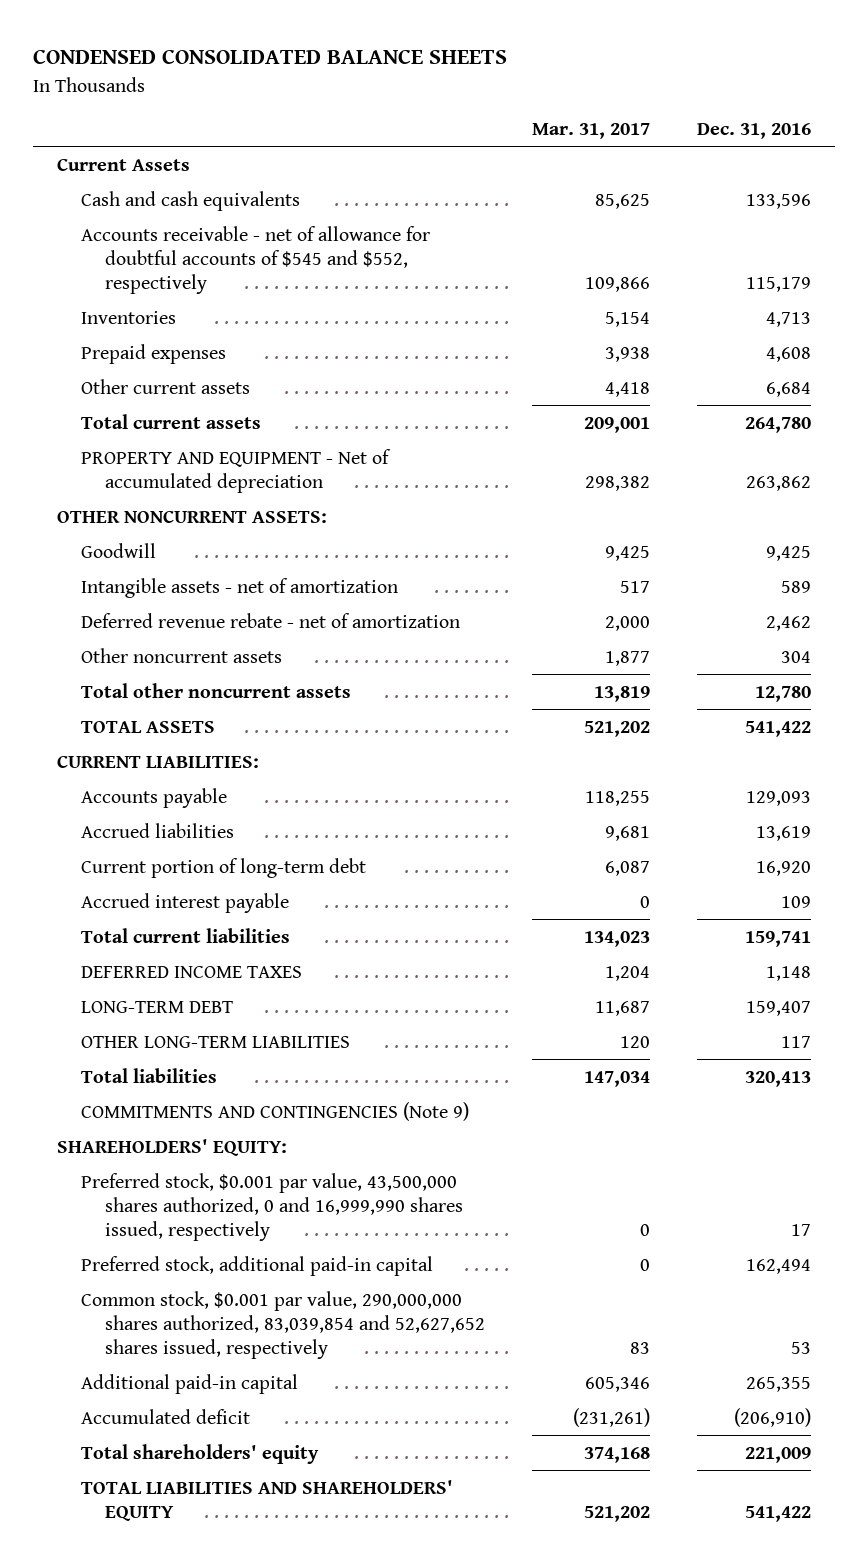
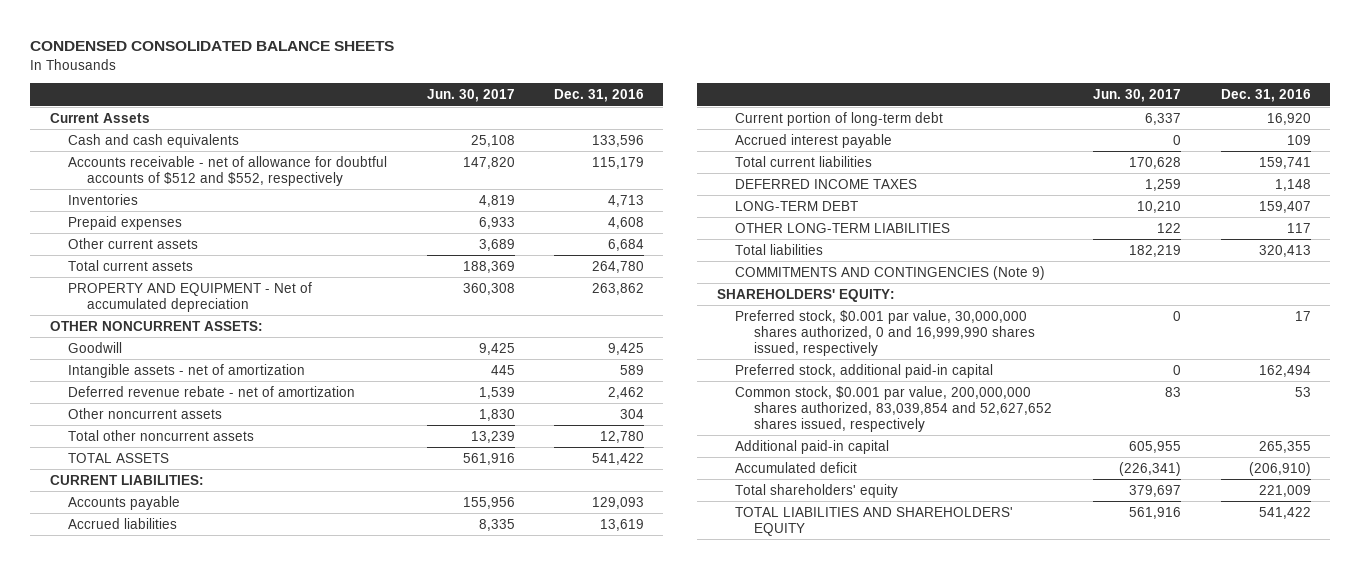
- | Mar. 31, 2017 | Dec. 31, 2016
+ | Jun. 30, 2017 | Dec. 31, 2016
- Accounts receivable - net of allowance for doubtful accounts of $545 and $552, respectively | 109,866 | 115,179
+ Accounts receivable - net of allowance for doubtful accounts of $512 and $552, respectively | 147,820 | 115,179
- Preferred stock, $0.001 par value, 43,500,000 shares authorized, 0 and 16,999,990 shares issued, respectively | 0 | 17
+ Preferred stock, $0.001 par value, 30,000,000 shares authorized, 0 and 16,999,990 shares issued, respectively | 0 | 17
- Common stock, $0.001 par value, 290,000,000 shares authorized, 83,039,854 and 52,627,652 shares issued, respectively | 83 | 53
+ Common stock, $0.001 par value, 200,000,000 shares authorized, 83,039,854 and 52,627,652 shares issued, respectively | 83 | 53

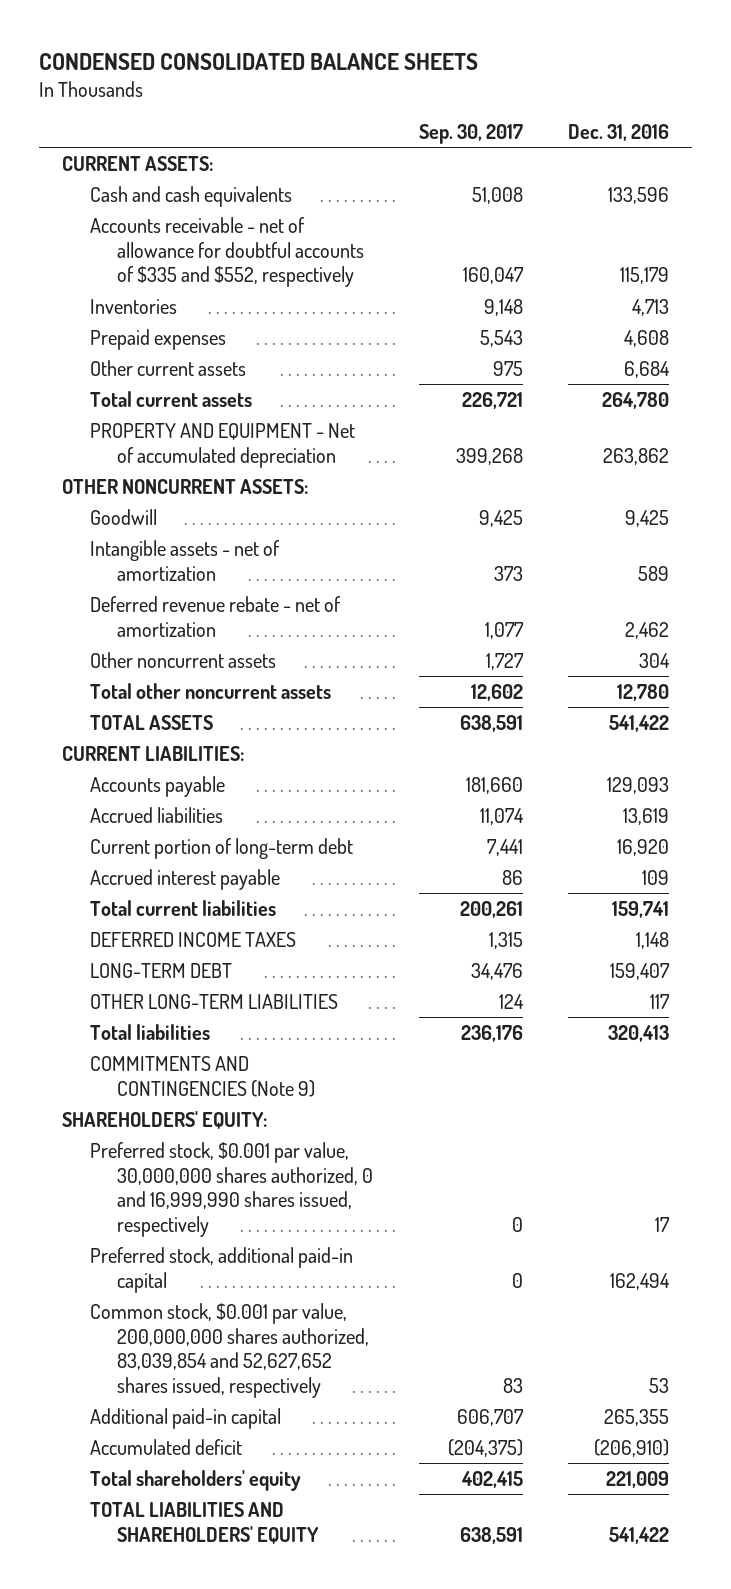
- | Jun. 30, 2017 | Dec. 31, 2016
+ | Sep. 30, 2017 | Dec. 31, 2016
- Current Assets
+ CURRENT ASSETS:
- Accounts receivable - net of allowance for doubtful accounts of $512 and $552, respectively | 147,820 | 115,179
+ Accounts receivable - net of allowance for doubtful accounts of $335 and $552, respectively | 160,047 | 115,179

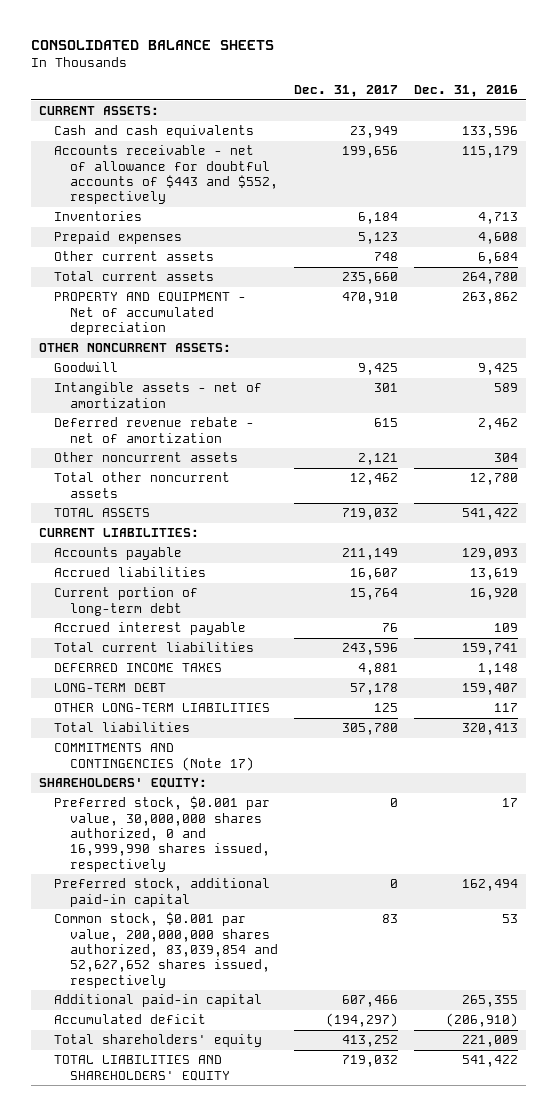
- CONDENSED CONSOLIDATED BALANCE SHEETS
+ CONSOLIDATED BALANCE SHEETS
- | Sep. 30, 2017 | Dec. 31, 2016
+ | Dec. 31, 2017 | Dec. 31, 2016
- Accounts receivable - net of allowance for doubtful accounts of $335 and $552, respectively | 160,047 | 115,179
+ Accounts receivable - net of allowance for doubtful accounts of $443 and $552, respectively | 199,656 | 115,179
- COMMITMENTS AND CONTINGENCIES (Note 9)
+ COMMITMENTS AND CONTINGENCIES (Note 17)

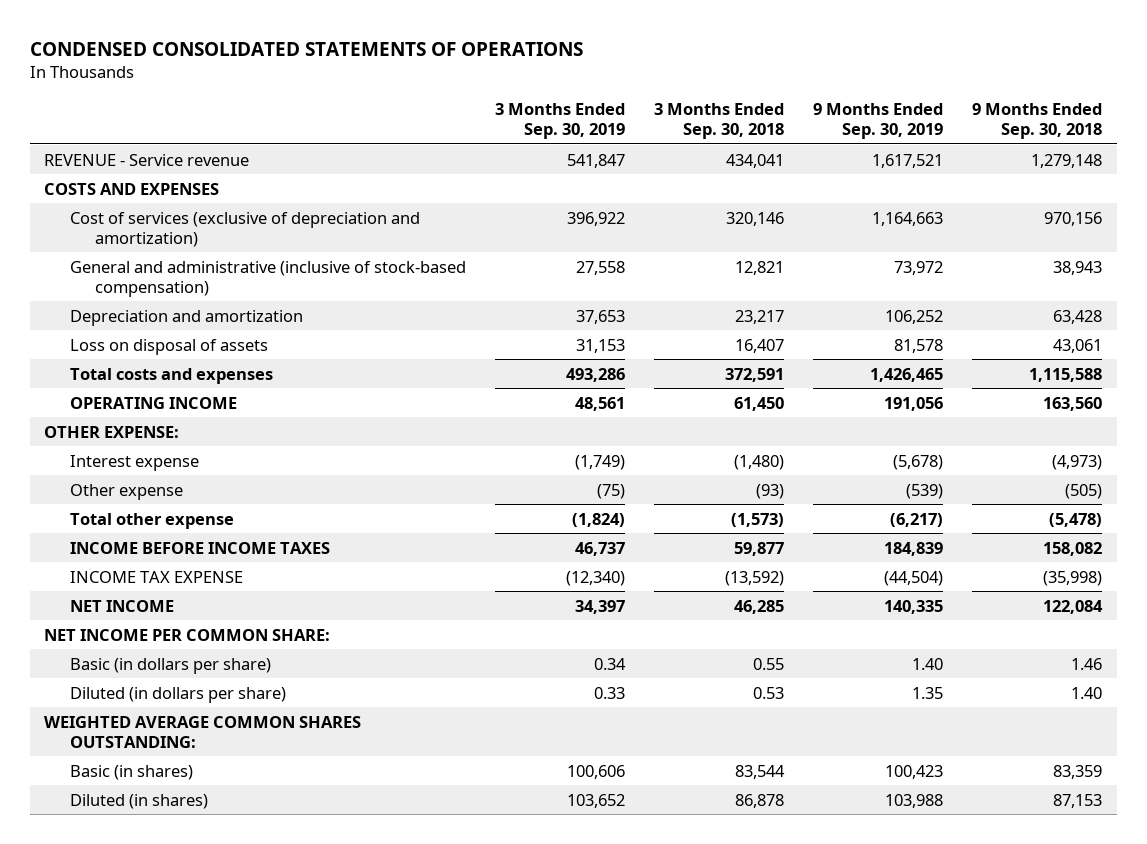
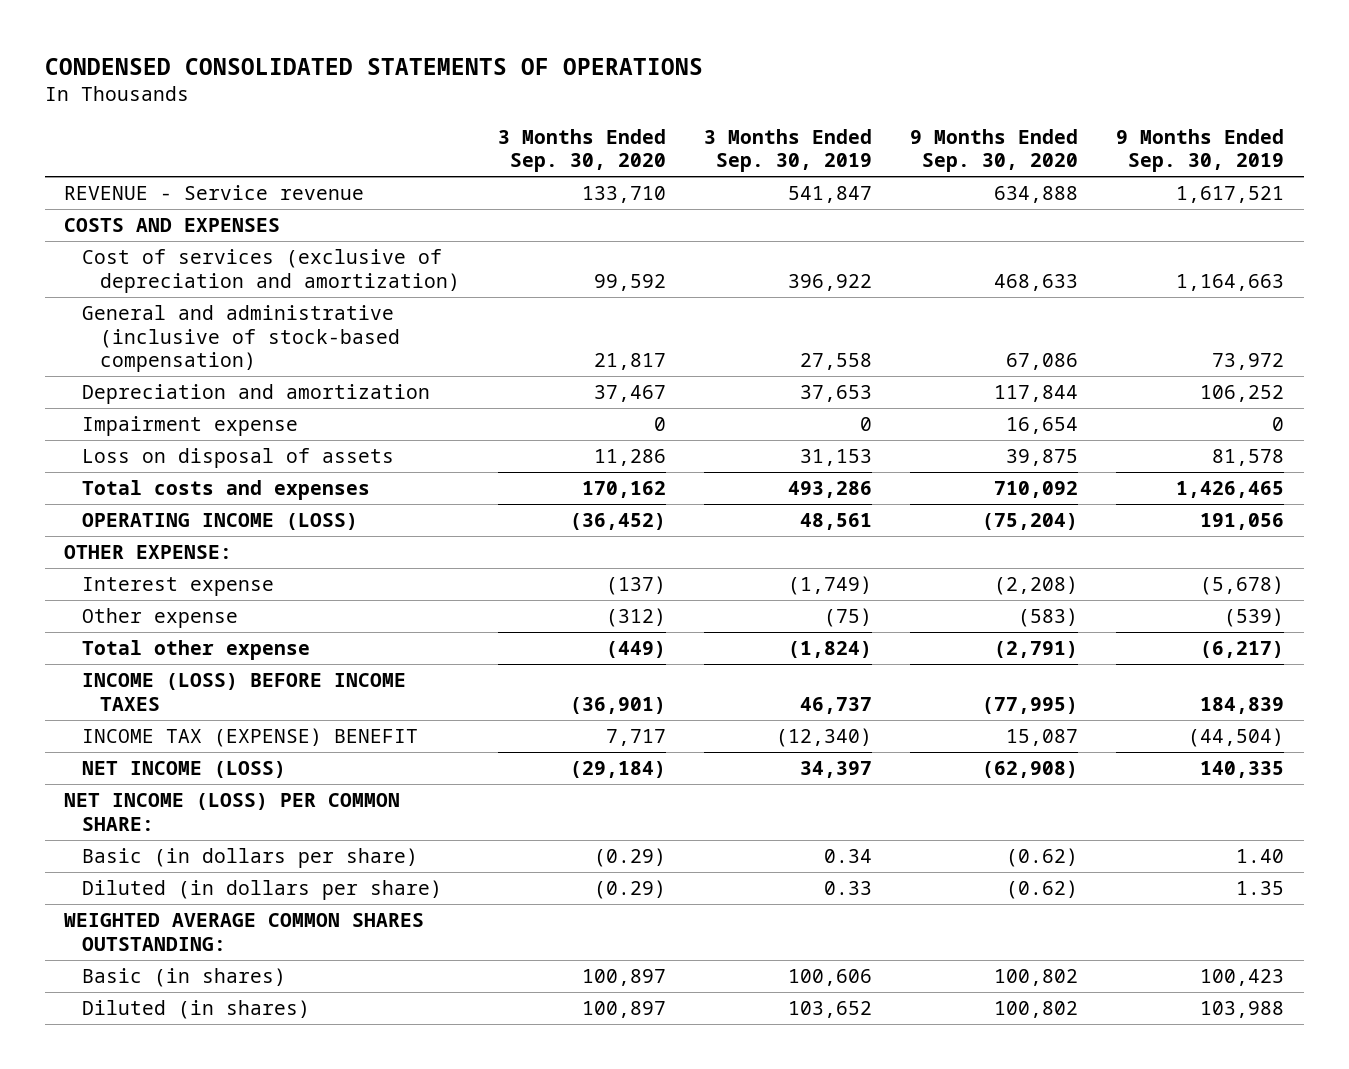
- | 3 Months Ended Sep. 30, 2019 | 3 Months Ended Sep. 30, 2018 | 9 Months Ended Sep. 30, 2019 | 9 Months Ended Sep. 30, 2018
+ | 3 Months Ended Sep. 30, 2020 | 3 Months Ended Sep. 30, 2019 | 9 Months Ended Sep. 30, 2020 | 9 Months Ended Sep. 30, 2019
+ Impairment expense | 0 | 0 | 16,654 | 0
- OPERATING INCOME | 48,561 | 61,450 | 191,056 | 163,560
+ OPERATING INCOME (LOSS) | (36,452) | 48,561 | (75,204) | 191,056
- INCOME BEFORE INCOME TAXES | 46,737 | 59,877 | 184,839 | 158,082
- INCOME TAX EXPENSE | (12,340) | (13,592) | (44,504) | (35,998)
- NET INCOME | 34,397 | 46,285 | 140,335 | 122,084
- NET INCOME PER COMMON SHARE:
+ INCOME (LOSS) BEFORE INCOME TAXES | (36,901) | 46,737 | (77,995) | 184,839
+ INCOME TAX (EXPENSE) BENEFIT | 7,717 | (12,340) | 15,087 | (44,504)
+ NET INCOME (LOSS) | (29,184) | 34,397 | (62,908) | 140,335
+ NET INCOME (LOSS) PER COMMON SHARE:

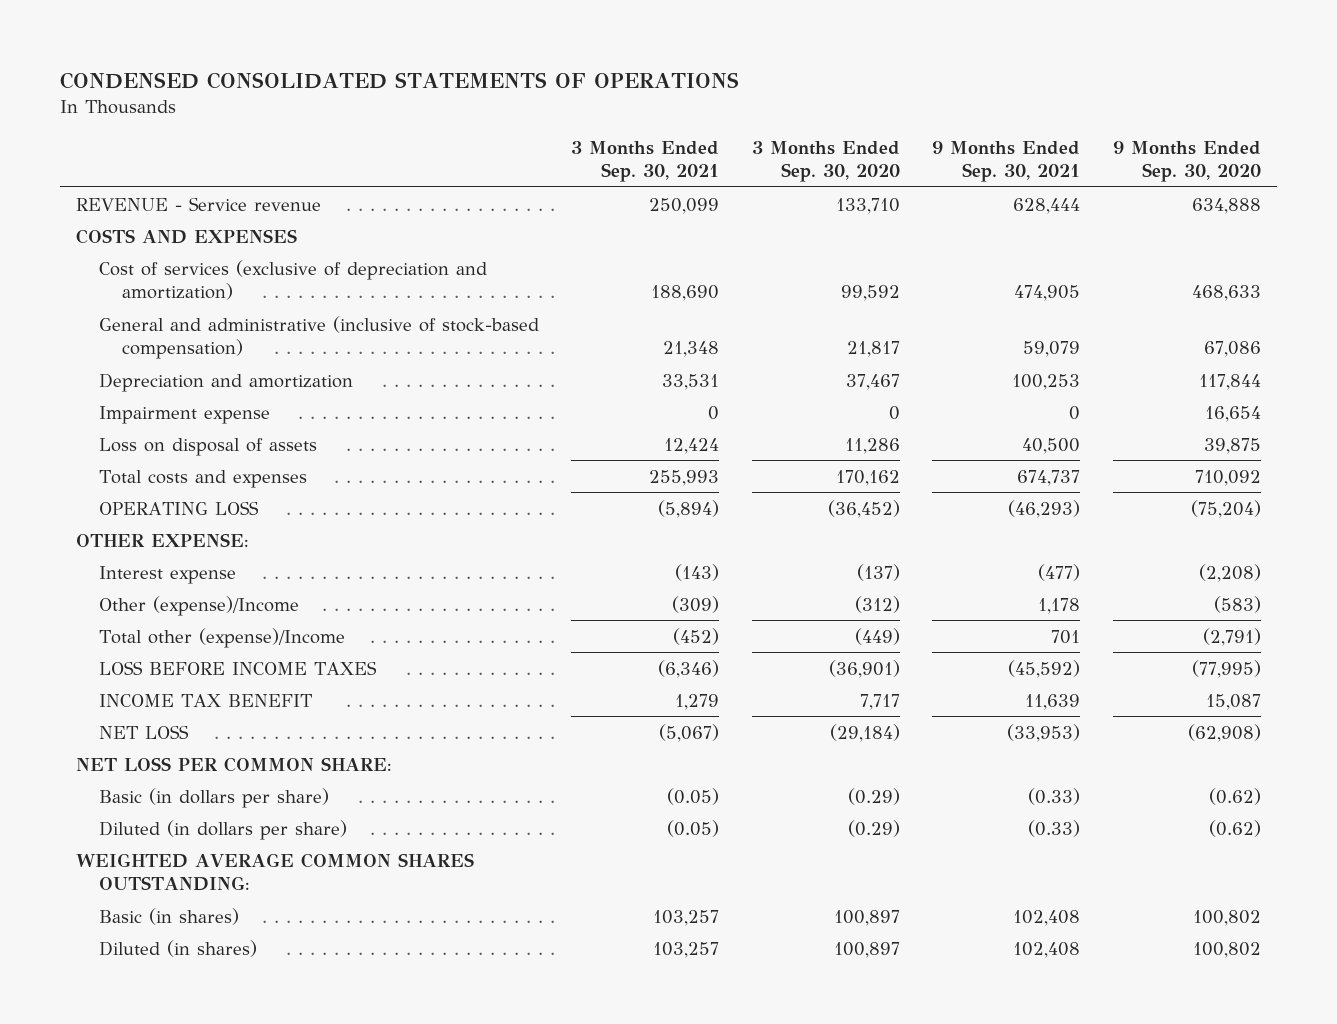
- | 3 Months Ended Sep. 30, 2020 | 3 Months Ended Sep. 30, 2019 | 9 Months Ended Sep. 30, 2020 | 9 Months Ended Sep. 30, 2019
+ | 3 Months Ended Sep. 30, 2021 | 3 Months Ended Sep. 30, 2020 | 9 Months Ended Sep. 30, 2021 | 9 Months Ended Sep. 30, 2020
- OPERATING INCOME (LOSS) | (36,452) | 48,561 | (75,204) | 191,056
+ OPERATING LOSS | (5,894) | (36,452) | (46,293) | (75,204)
- Other expense | (312) | (75) | (583) | (539)
- Total other expense | (449) | (1,824) | (2,791) | (6,217)
- INCOME (LOSS) BEFORE INCOME TAXES | (36,901) | 46,737 | (77,995) | 184,839
- INCOME TAX (EXPENSE) BENEFIT | 7,717 | (12,340) | 15,087 | (44,504)
- NET INCOME (LOSS) | (29,184) | 34,397 | (62,908) | 140,335
- NET INCOME (LOSS) PER COMMON SHARE:
+ Other (expense)/Income | (309) | (312) | 1,178 | (583)
+ Total other (expense)/Income | (452) | (449) | 701 | (2,791)
+ LOSS BEFORE INCOME TAXES | (6,346) | (36,901) | (45,592) | (77,995)
+ INCOME TAX BENEFIT | 1,279 | 7,717 | 11,639 | 15,087
+ NET LOSS | (5,067) | (29,184) | (33,953) | (62,908)
+ NET LOSS PER COMMON SHARE:

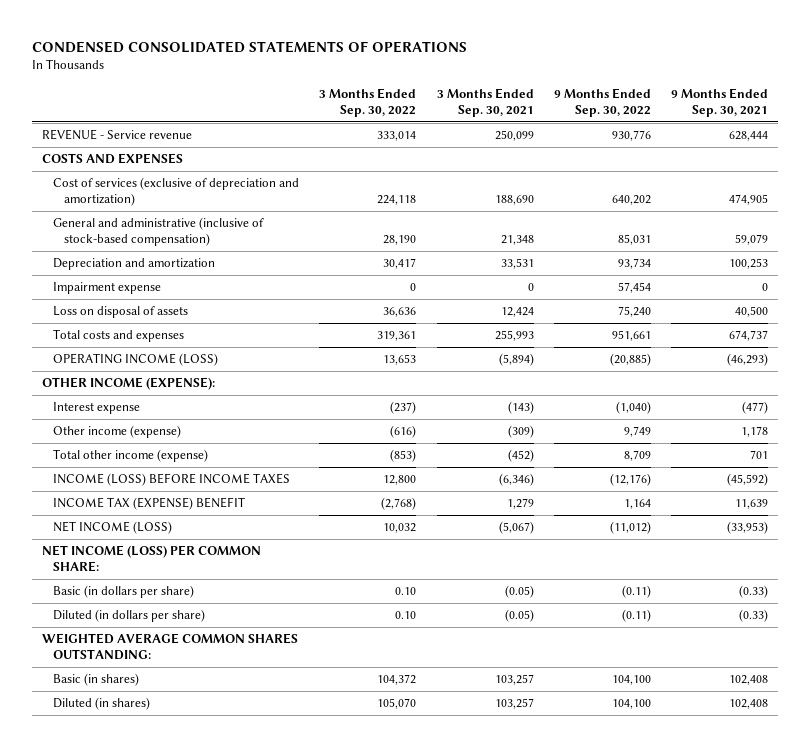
- | 3 Months Ended Sep. 30, 2021 | 3 Months Ended Sep. 30, 2020 | 9 Months Ended Sep. 30, 2021 | 9 Months Ended Sep. 30, 2020
+ | 3 Months Ended Sep. 30, 2022 | 3 Months Ended Sep. 30, 2021 | 9 Months Ended Sep. 30, 2022 | 9 Months Ended Sep. 30, 2021
- OPERATING LOSS | (5,894) | (36,452) | (46,293) | (75,204)
- OTHER EXPENSE:
+ OPERATING INCOME (LOSS) | 13,653 | (5,894) | (20,885) | (46,293)
+ OTHER INCOME (EXPENSE):
- Other (expense)/Income | (309) | (312) | 1,178 | (583)
- Total other (expense)/Income | (452) | (449) | 701 | (2,791)
- LOSS BEFORE INCOME TAXES | (6,346) | (36,901) | (45,592) | (77,995)
- INCOME TAX BENEFIT | 1,279 | 7,717 | 11,639 | 15,087
- NET LOSS | (5,067) | (29,184) | (33,953) | (62,908)
- NET LOSS PER COMMON SHARE:
+ Other income (expense) | (616) | (309) | 9,749 | 1,178
+ Total other income (expense) | (853) | (452) | 8,709 | 701
+ INCOME (LOSS) BEFORE INCOME TAXES | 12,800 | (6,346) | (12,176) | (45,592)
+ INCOME TAX (EXPENSE) BENEFIT | (2,768) | 1,279 | 1,164 | 11,639
+ NET INCOME (LOSS) | 10,032 | (5,067) | (11,012) | (33,953)
+ NET INCOME (LOSS) PER COMMON SHARE:

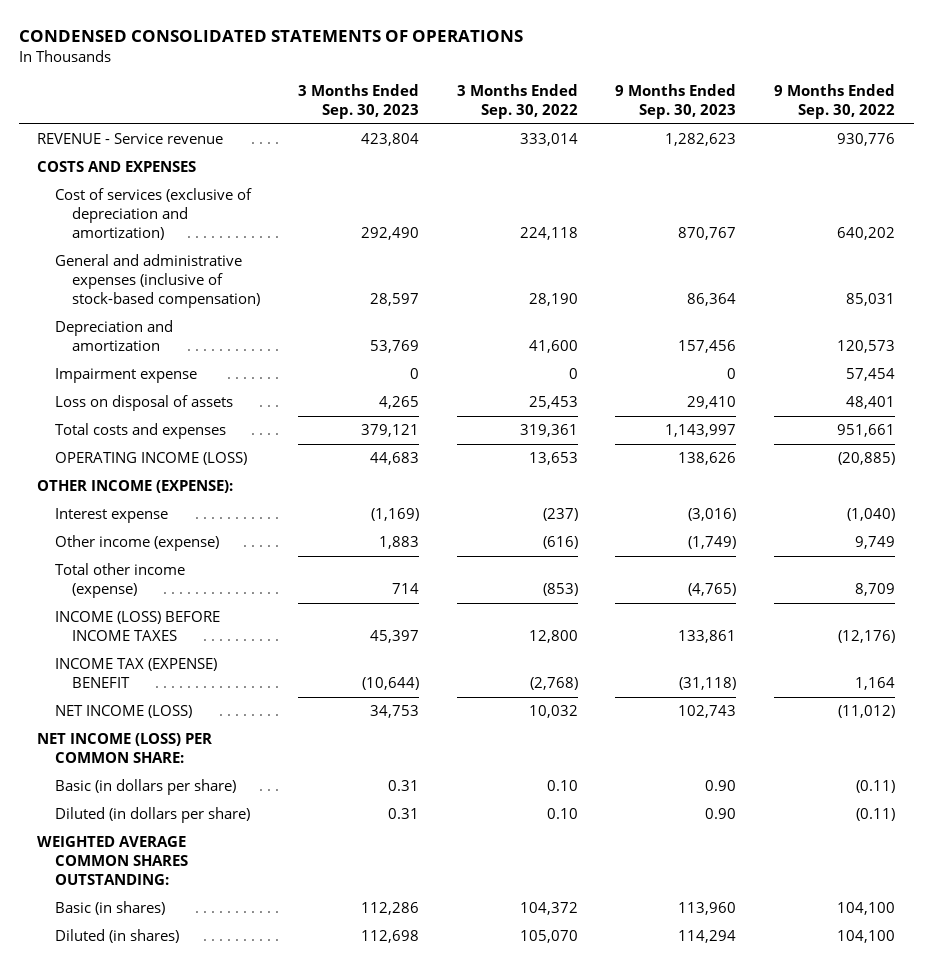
- | 3 Months Ended Sep. 30, 2022 | 3 Months Ended Sep. 30, 2021 | 9 Months Ended Sep. 30, 2022 | 9 Months Ended Sep. 30, 2021
+ | 3 Months Ended Sep. 30, 2023 | 3 Months Ended Sep. 30, 2022 | 9 Months Ended Sep. 30, 2023 | 9 Months Ended Sep. 30, 2022
- General and administrative (inclusive of stock-based compensation) | 28,190 | 21,348 | 85,031 | 59,079
- Depreciation and amortization | 30,417 | 33,531 | 93,734 | 100,253
+ General and administrative expenses (inclusive of stock-based compensation) | 28,597 | 28,190 | 86,364 | 85,031
+ Depreciation and amortization | 53,769 | 41,600 | 157,456 | 120,573
- Loss on disposal of assets | 36,636 | 12,424 | 75,240 | 40,500
+ Loss on disposal of assets | 4,265 | 25,453 | 29,410 | 48,401

